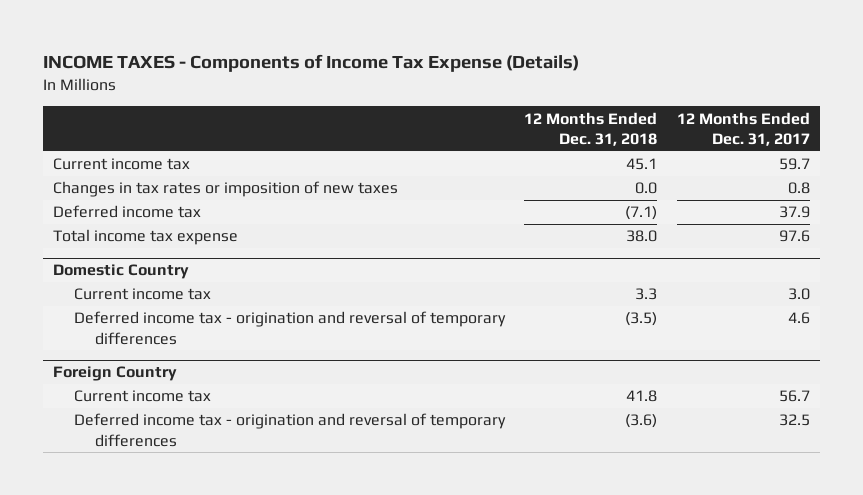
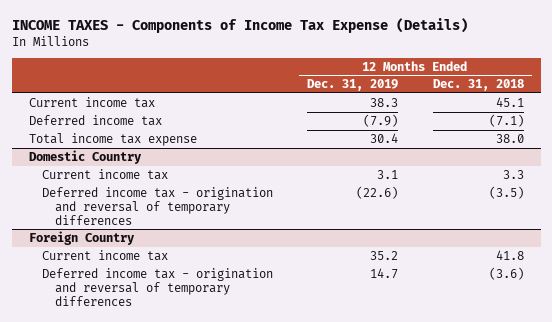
- | 12 Months Ended Dec. 31, 2018 | 12 Months Ended Dec. 31, 2017
+ | 12 Months Ended Dec. 31, 2019 | 12 Months Ended Dec. 31, 2018
- Changes in tax rates or imposition of new taxes | 0.0 | 0.8

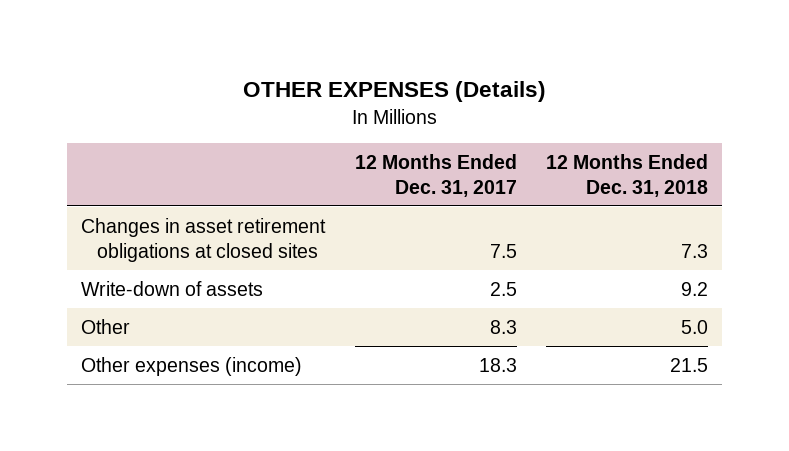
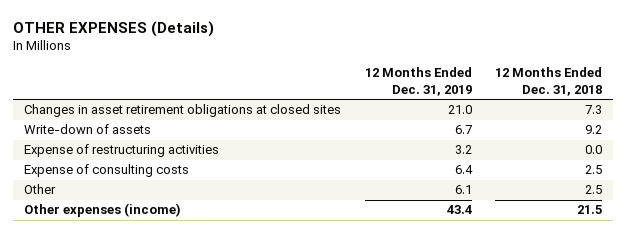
- | 12 Months Ended Dec. 31, 2017 | 12 Months Ended Dec. 31, 2018
+ | 12 Months Ended Dec. 31, 2019 | 12 Months Ended Dec. 31, 2018
- Other | 8.3 | 5.0
+ Expense of restructuring activities | 3.2 | 0.0
+ Expense of consulting costs | 6.4 | 2.5
+ Other | 6.1 | 2.5

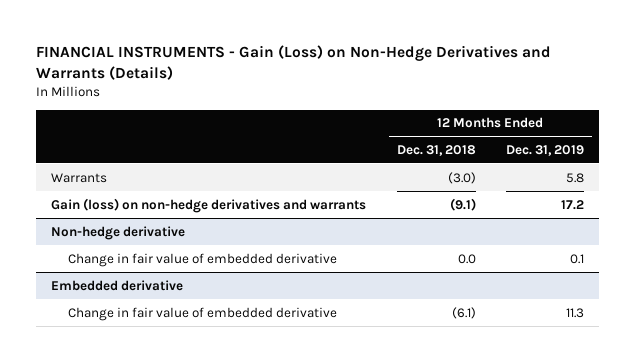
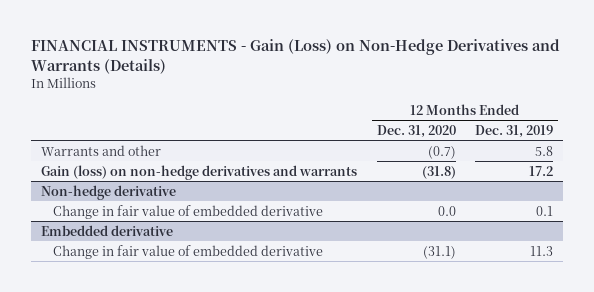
- | 12 Months Ended Dec. 31, 2018 | 12 Months Ended Dec. 31, 2019
+ | 12 Months Ended Dec. 31, 2020 | 12 Months Ended Dec. 31, 2019
- Warrants | (3.0) | 5.8
+ Warrants and other | (0.7) | 5.8

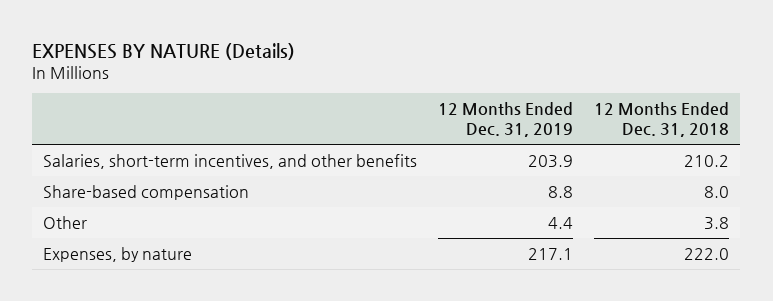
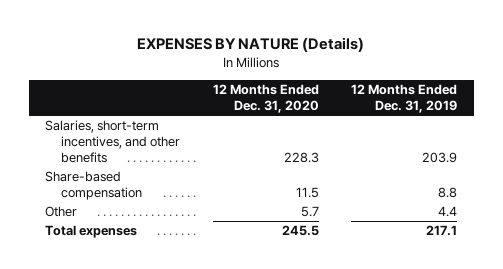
- | 12 Months Ended Dec. 31, 2019 | 12 Months Ended Dec. 31, 2018
+ | 12 Months Ended Dec. 31, 2020 | 12 Months Ended Dec. 31, 2019
- Expenses, by nature | 217.1 | 222.0
+ Total expenses | 245.5 | 217.1

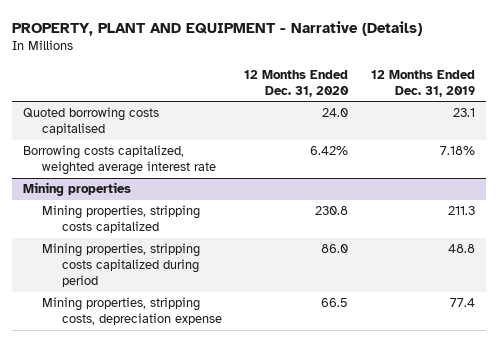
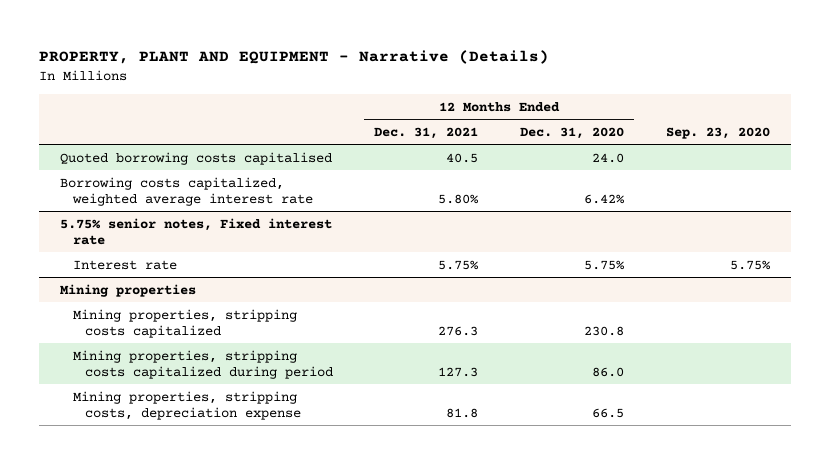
- | 12 Months Ended Dec. 31, 2020 | 12 Months Ended Dec. 31, 2019
+ | 12 Months Ended Dec. 31, 2021 | 12 Months Ended Dec. 31, 2020 | Sep. 23, 2020
+ 5.75% senior notes, Fixed interest rate
+ Interest rate | 5.75% | 5.75% | 5.75%

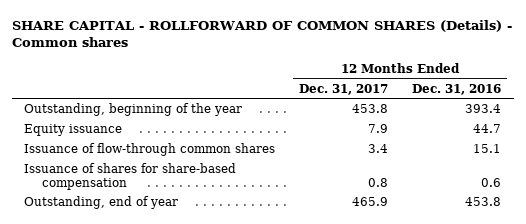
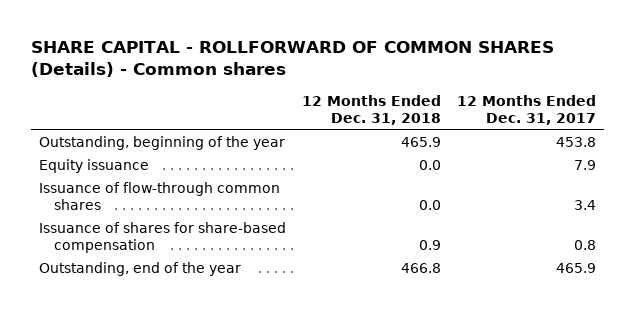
- | 12 Months Ended Dec. 31, 2017 | 12 Months Ended Dec. 31, 2016
+ | 12 Months Ended Dec. 31, 2018 | 12 Months Ended Dec. 31, 2017
- Outstanding, end of year | 465.9 | 453.8
+ Outstanding, end of the year | 466.8 | 465.9

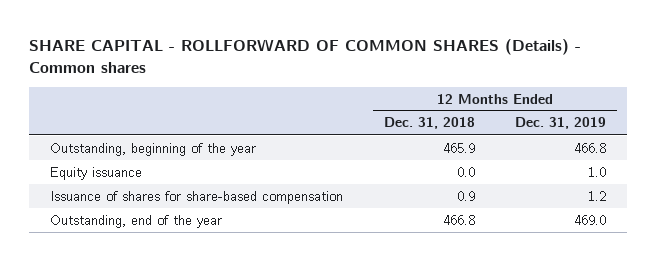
- | 12 Months Ended Dec. 31, 2018 | 12 Months Ended Dec. 31, 2017
+ | 12 Months Ended Dec. 31, 2018 | 12 Months Ended Dec. 31, 2019
- Issuance of flow-through common shares | 0.0 | 3.4

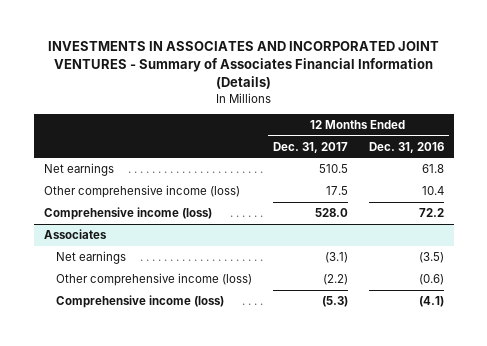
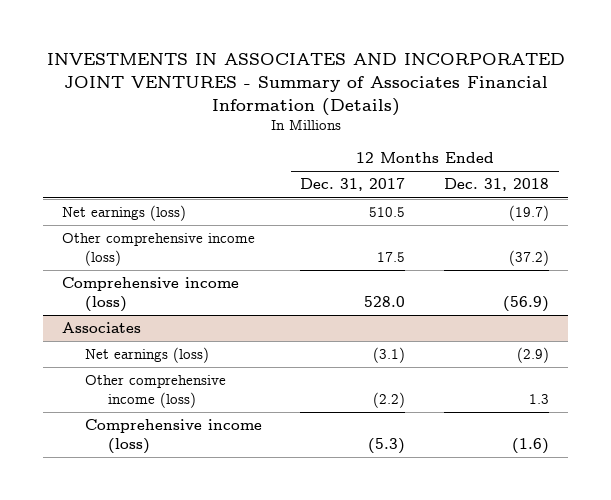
- | 12 Months Ended Dec. 31, 2017 | 12 Months Ended Dec. 31, 2016
+ | 12 Months Ended Dec. 31, 2017 | 12 Months Ended Dec. 31, 2018
- Net earnings | 510.5 | 61.8
+ Net earnings (loss) | 510.5 | (19.7)
@ Associates
- Net earnings | (3.1) | (3.5)
+ Net earnings (loss) | (3.1) | (2.9)

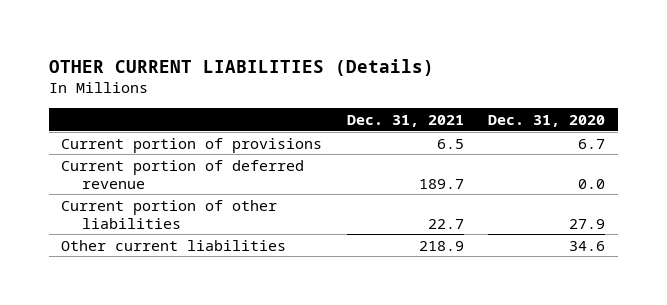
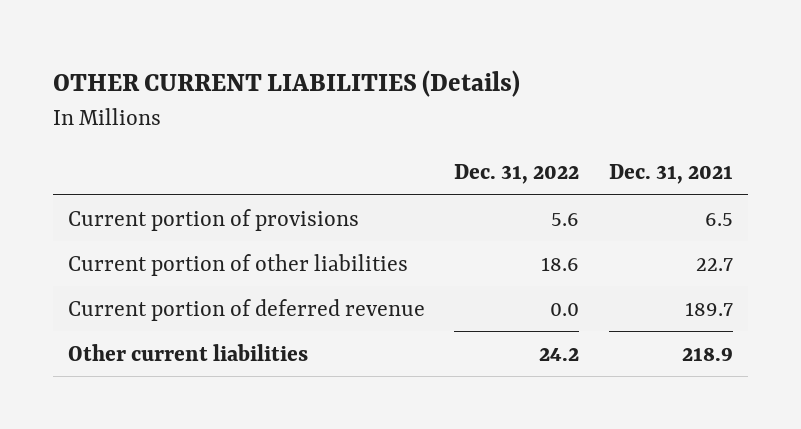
- | Dec. 31, 2021 | Dec. 31, 2020
+ | Dec. 31, 2022 | Dec. 31, 2021
moved down: Current portion of deferred revenue | 0.0 | 189.7

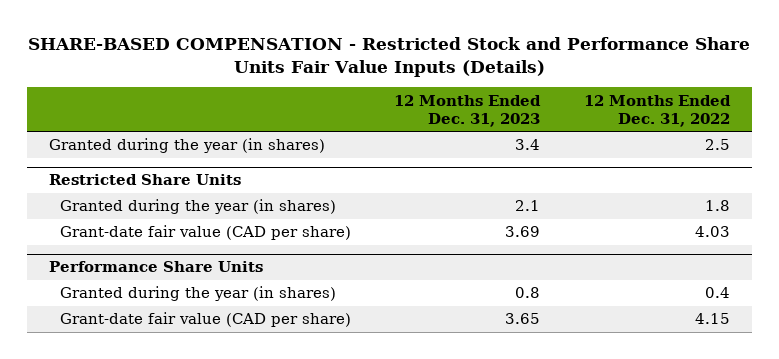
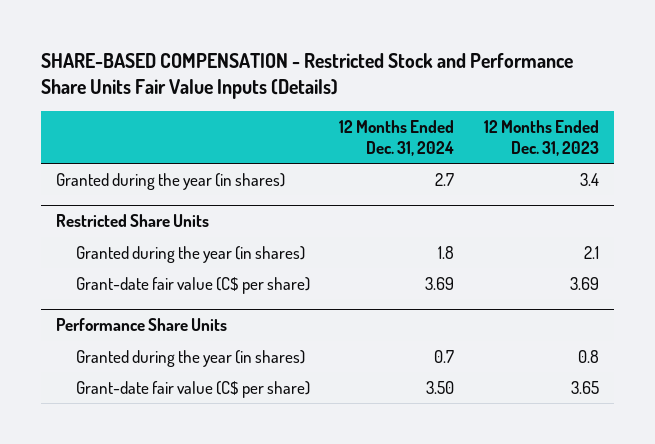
- | 12 Months Ended Dec. 31, 2023 | 12 Months Ended Dec. 31, 2022
+ | 12 Months Ended Dec. 31, 2024 | 12 Months Ended Dec. 31, 2023
@ Restricted Share Units
- Grant-date fair value (CAD per share) | 3.69 | 4.03
+ Grant-date fair value (C$ per share) | 3.69 | 3.69
@ Performance Share Units
- Grant-date fair value (CAD per share) | 3.65 | 4.15
+ Grant-date fair value (C$ per share) | 3.50 | 3.65

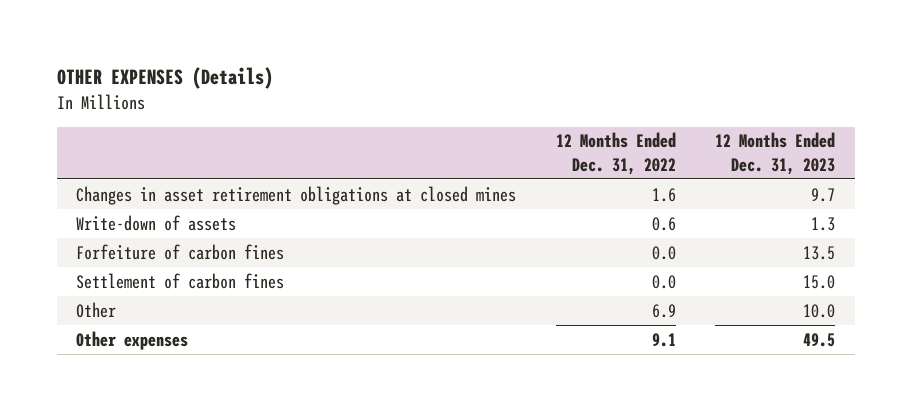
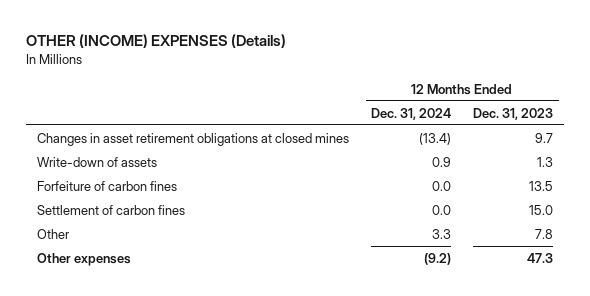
- OTHER EXPENSES (Details)
+ OTHER (INCOME) EXPENSES (Details)
- | 12 Months Ended Dec. 31, 2022 | 12 Months Ended Dec. 31, 2023
+ | 12 Months Ended Dec. 31, 2024 | 12 Months Ended Dec. 31, 2023
- Other | 6.9 | 10.0
- Other expenses | 9.1 | 49.5
+ Other | 3.3 | 7.8
+ Other expenses | (9.2) | 47.3

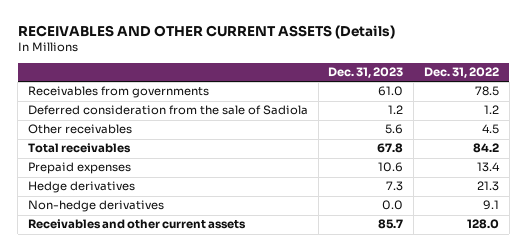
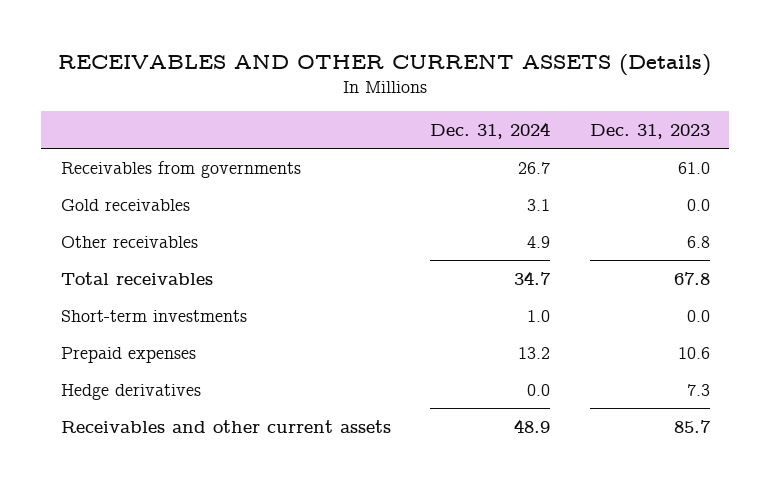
- | Dec. 31, 2023 | Dec. 31, 2022
+ | Dec. 31, 2024 | Dec. 31, 2023
- Deferred consideration from the sale of Sadiola | 1.2 | 1.2
- Other receivables | 5.6 | 4.5
+ Gold receivables | 3.1 | 0.0
+ Other receivables | 4.9 | 6.8
+ Short-term investments | 1.0 | 0.0
- Non-hedge derivatives | 0.0 | 9.1

